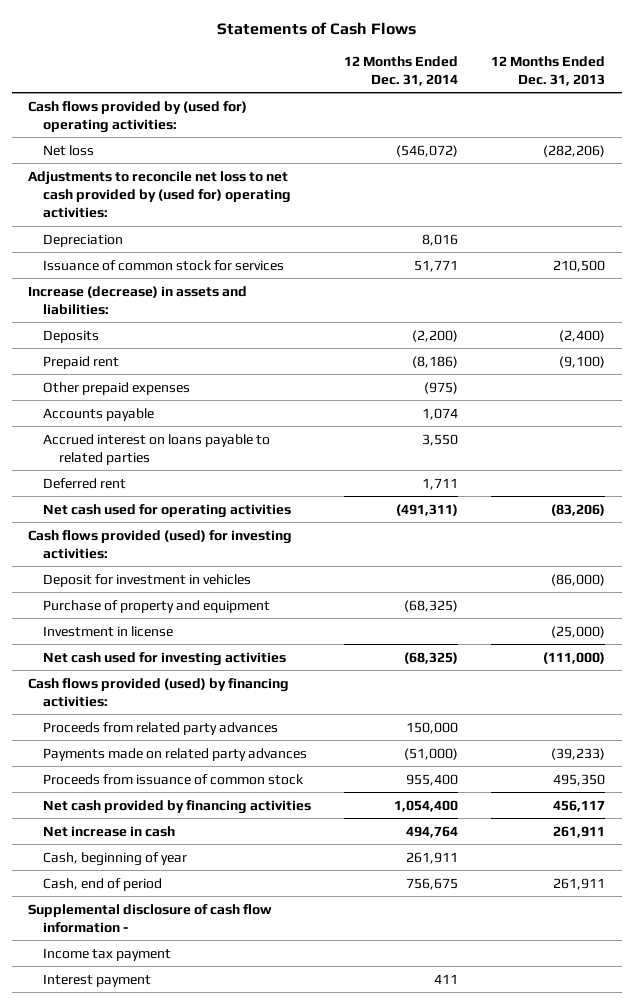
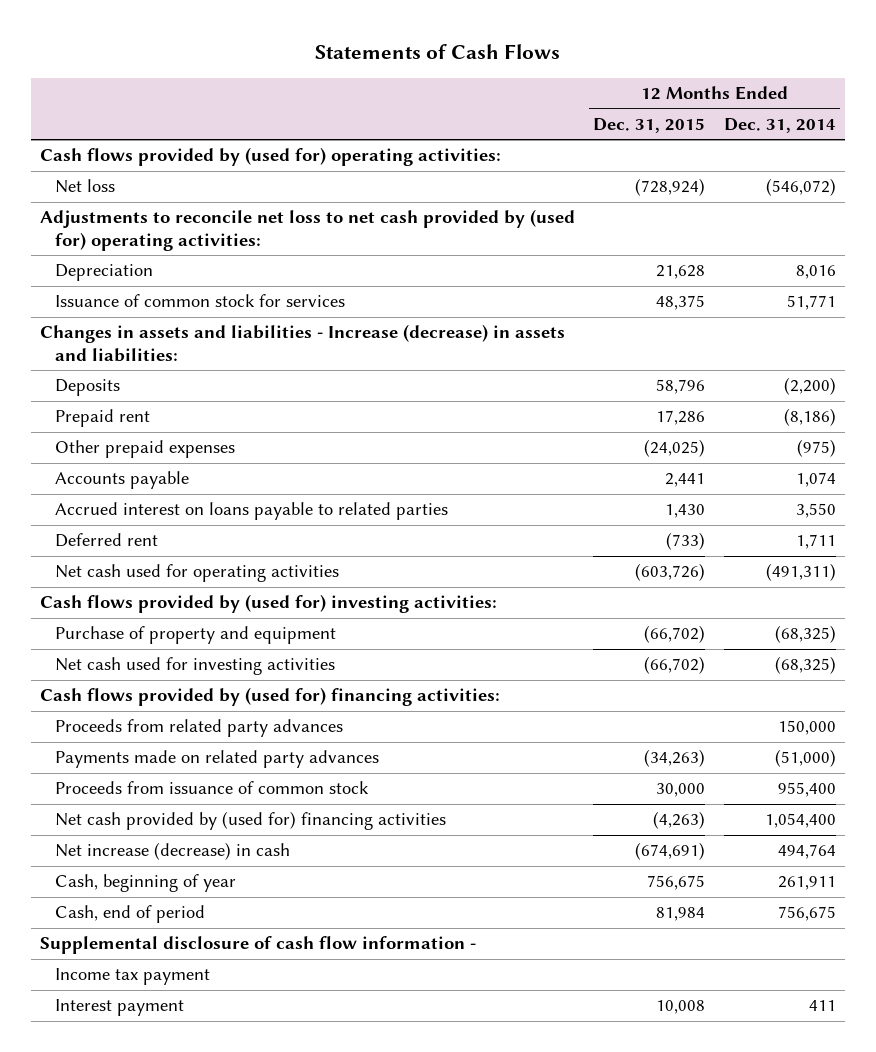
- | 12 Months Ended Dec. 31, 2014 | 12 Months Ended Dec. 31, 2013
+ | 12 Months Ended Dec. 31, 2015 | 12 Months Ended Dec. 31, 2014
- Increase (decrease) in assets and liabilities:
+ Changes in assets and liabilities - Increase (decrease) in assets and liabilities:
- Cash flows provided (used) for investing activities:
- Deposit for investment in vehicles | | (86,000)
+ Cash flows provided by (used for) investing activities:
- Investment in license | | (25,000)
- Cash flows provided (used) by financing activities:
+ Cash flows provided by (used for) financing activities:
- Net cash provided by financing activities | 1,054,400 | 456,117
- Net increase in cash | 494,764 | 261,911
+ Net cash provided by (used for) financing activities | (4,263) | 1,054,400
+ Net increase (decrease) in cash | (674,691) | 494,764

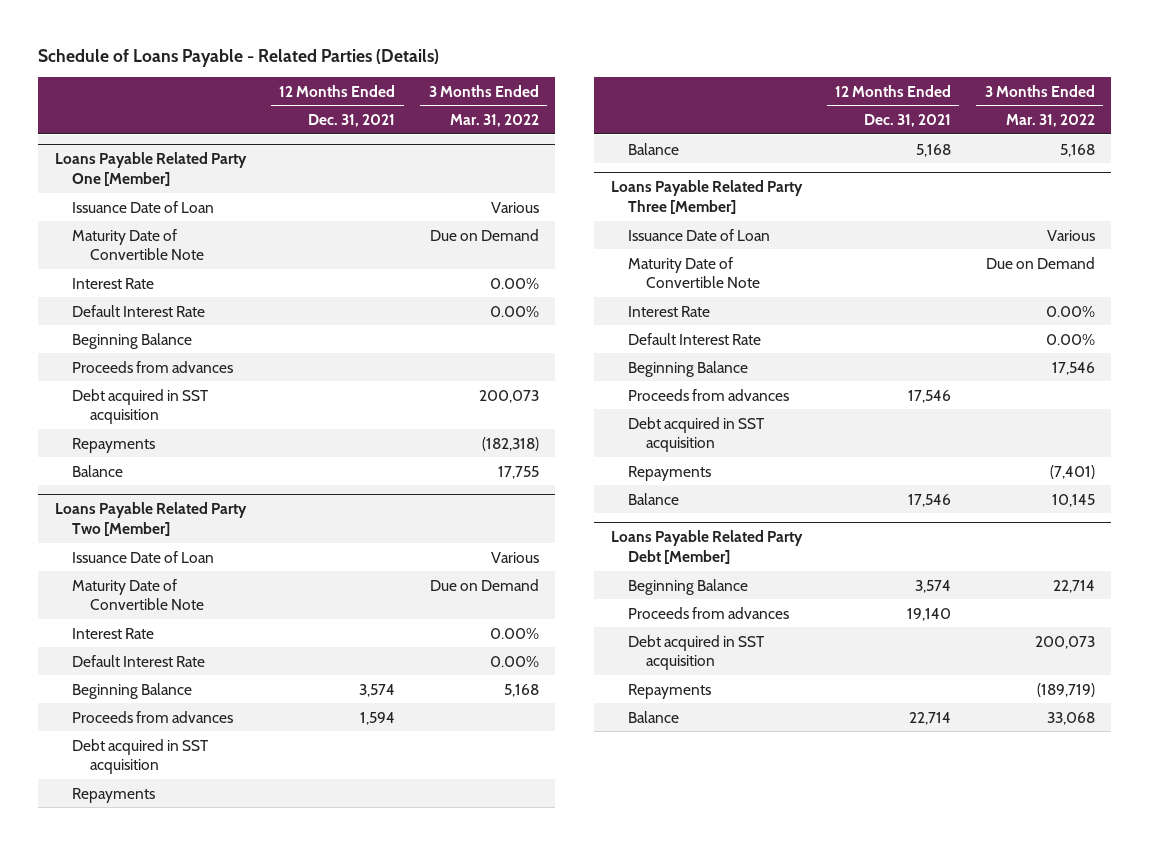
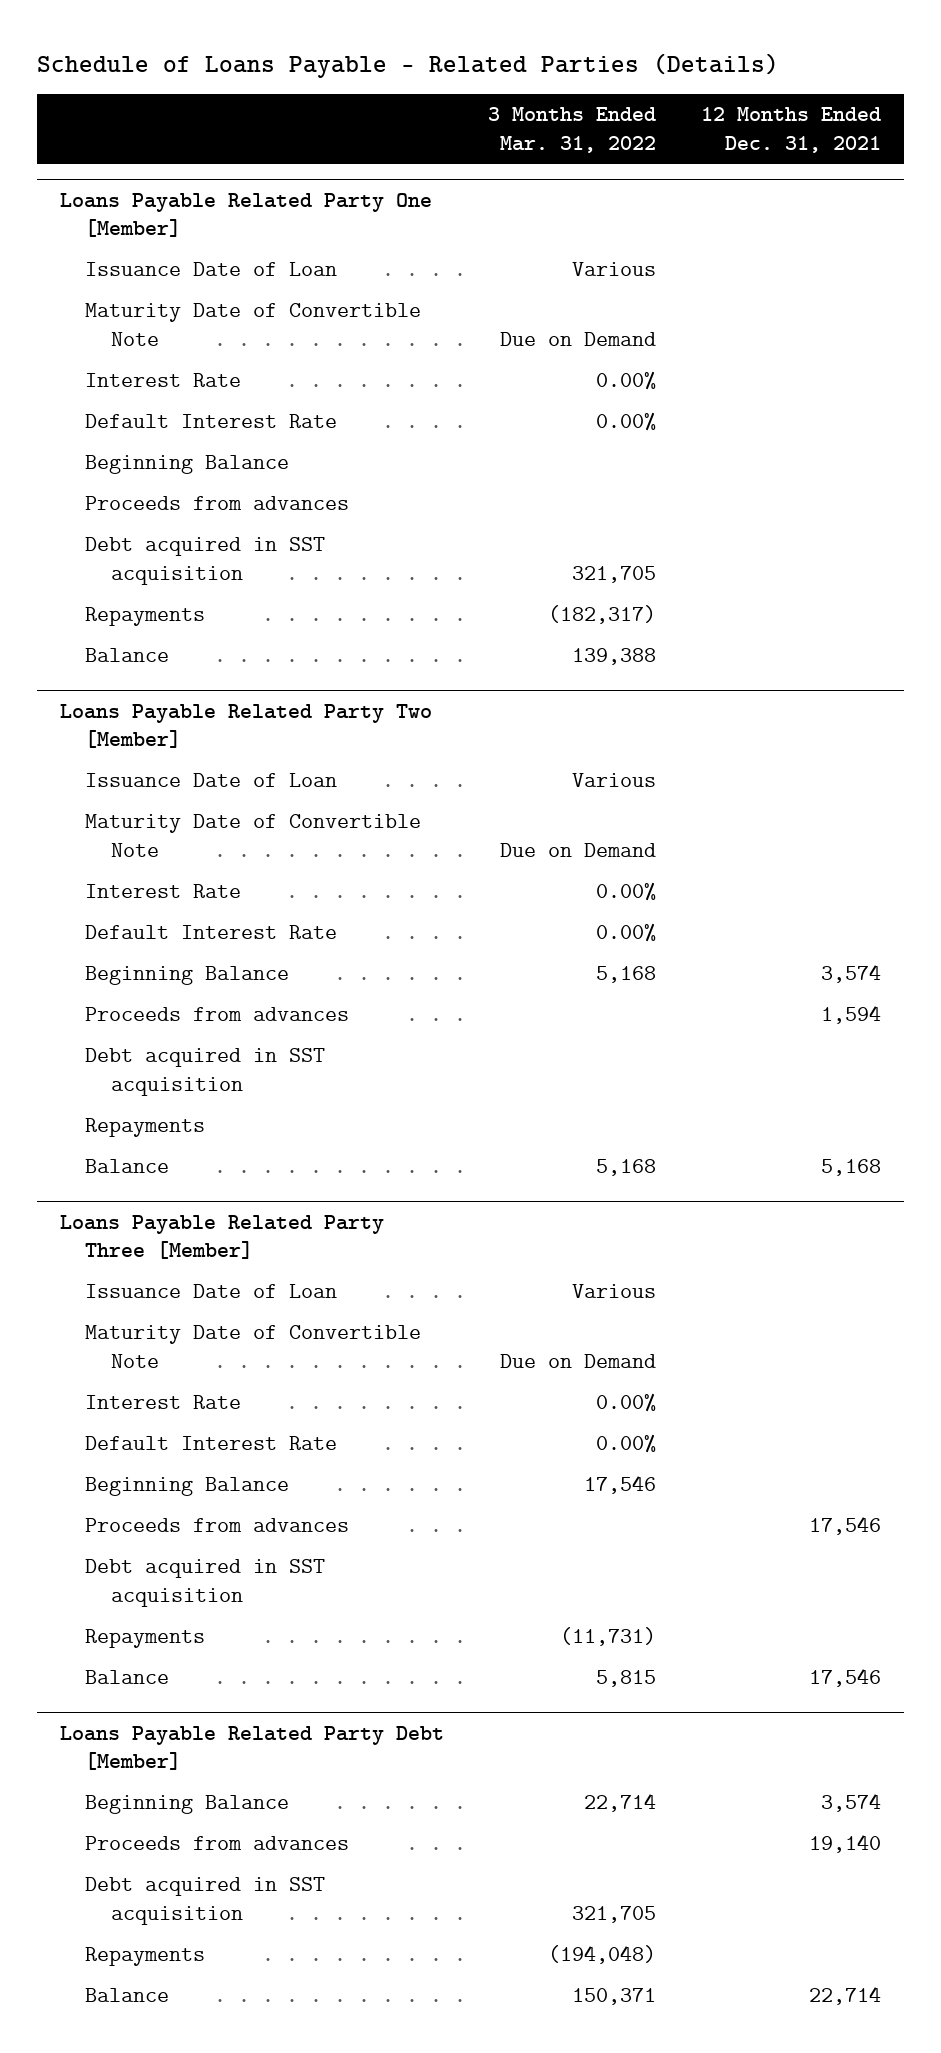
- | 12 Months Ended Dec. 31, 2021 | 3 Months Ended Mar. 31, 2022
+ | 3 Months Ended Mar. 31, 2022 | 12 Months Ended Dec. 31, 2021
@ Loans Payable Related Party One [Member]
- Debt acquired in SST acquisition | | 200,073
- Repayments | | (182,318)
- Balance | | 17,755
+ Debt acquired in SST acquisition | 321,705 |
+ Repayments | (182,317) |
+ Balance | 139,388 |
@ Loans Payable Related Party Three [Member]
- Repayments | | (7,401)
- Balance | 17,546 | 10,145
+ Repayments | (11,731) |
+ Balance | 5,815 | 17,546
@ Loans Payable Related Party Debt [Member]
- Debt acquired in SST acquisition | | 200,073
- Repayments | | (189,719)
- Balance | 22,714 | 33,068
+ Debt acquired in SST acquisition | 321,705 |
+ Repayments | (194,048) |
+ Balance | 150,371 | 22,714

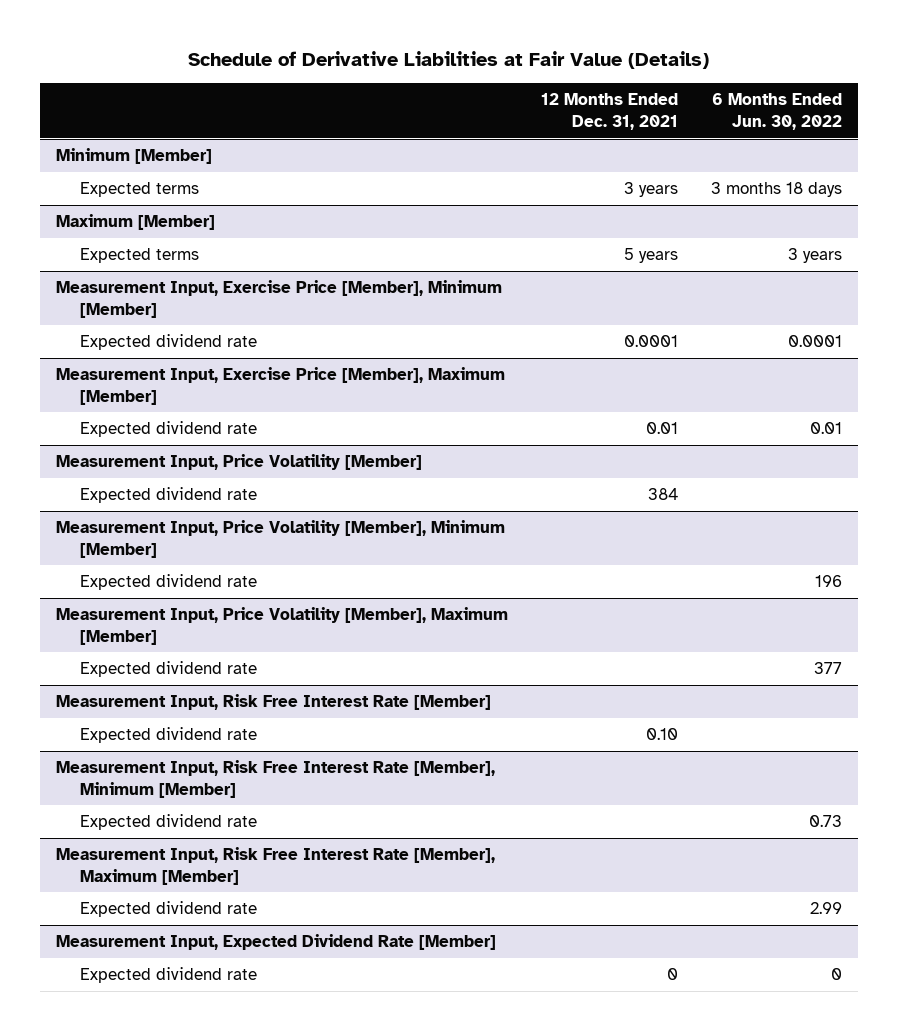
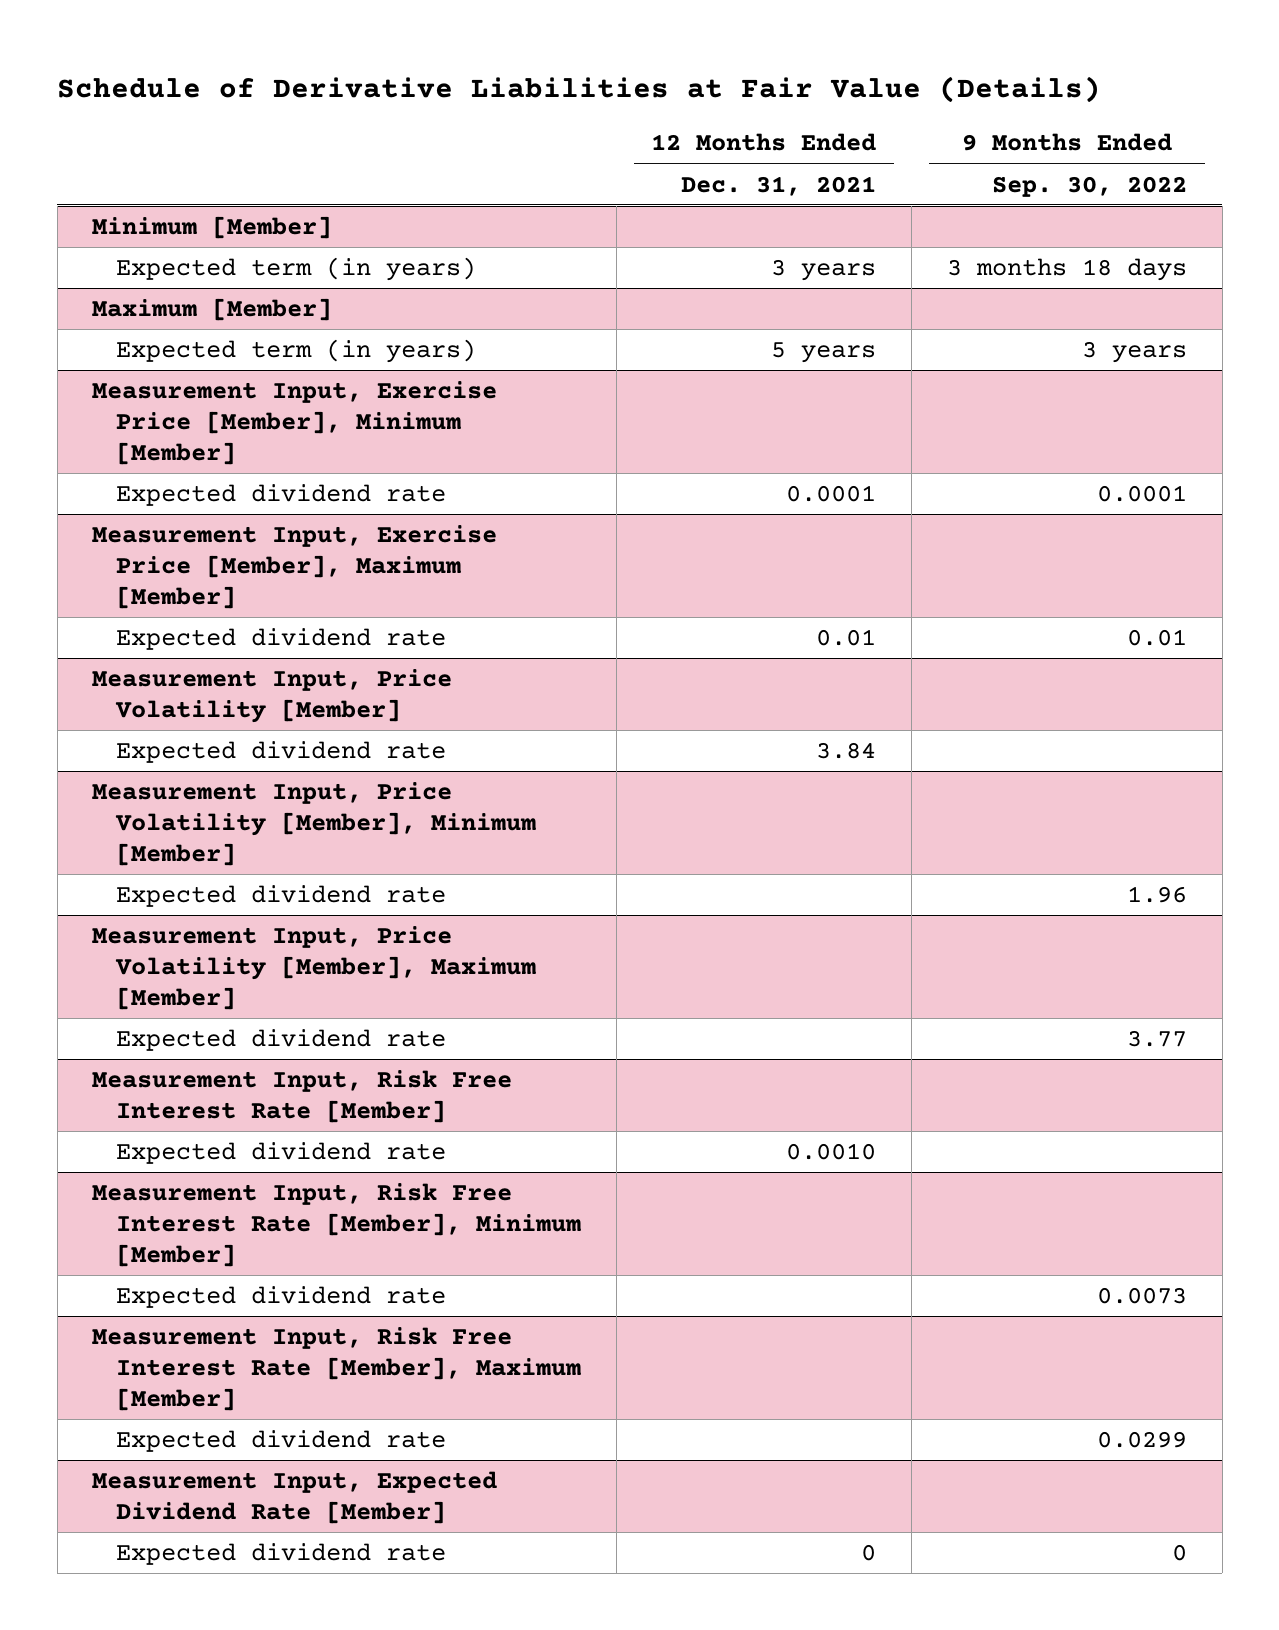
- | 12 Months Ended Dec. 31, 2021 | 6 Months Ended Jun. 30, 2022
+ | 12 Months Ended Dec. 31, 2021 | 9 Months Ended Sep. 30, 2022
@ Minimum [Member]
- Expected terms | 3 years | 3 months 18 days
+ Expected term (in years) | 3 years | 3 months 18 days
@ Maximum [Member]
- Expected terms | 5 years | 3 years
+ Expected term (in years) | 5 years | 3 years
@ Measurement Input, Price Volatility [Member]
- Expected dividend rate | 384 |
+ Expected dividend rate | 3.84 |
@ Measurement Input, Risk Free Interest Rate [Member]
- Expected dividend rate | 0.10 |
+ Expected dividend rate | 0.0010 |

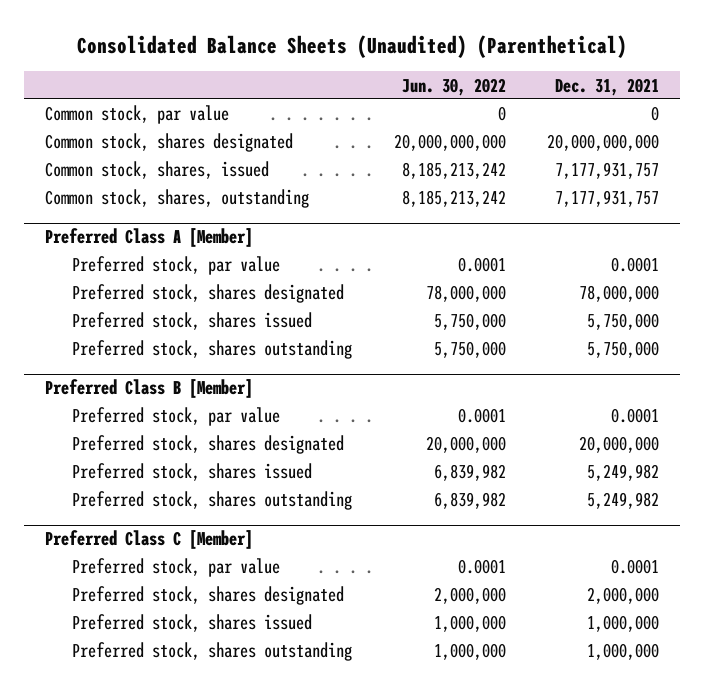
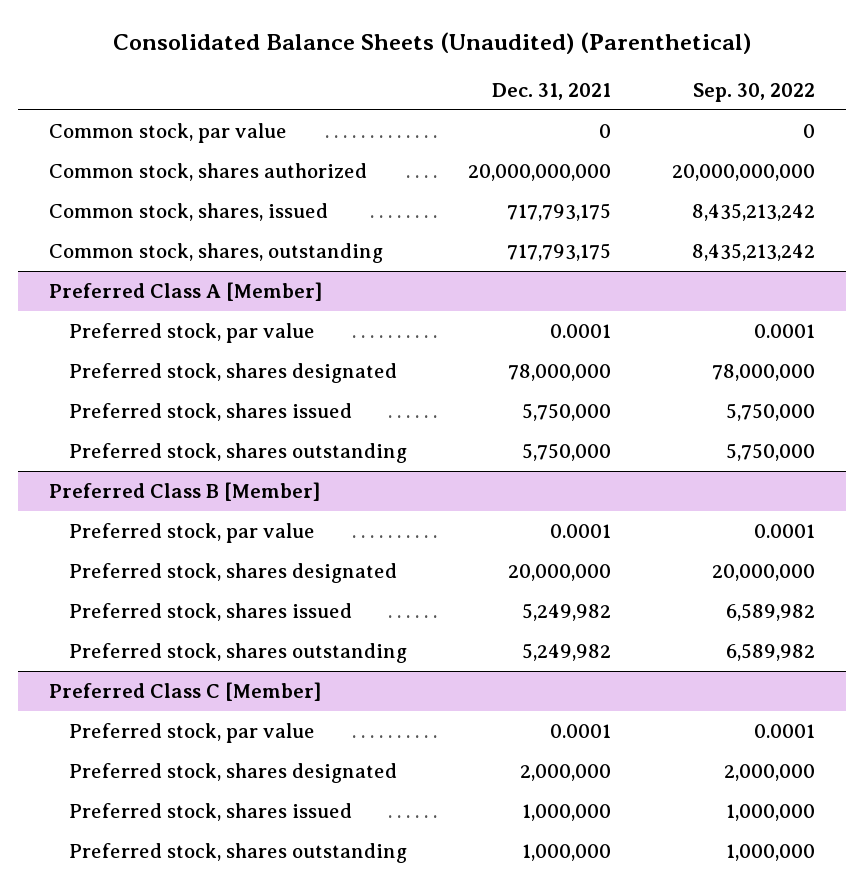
- | Jun. 30, 2022 | Dec. 31, 2021
+ | Dec. 31, 2021 | Sep. 30, 2022
- Common stock, shares designated | 20,000,000,000 | 20,000,000,000
- Common stock, shares, issued | 8,185,213,242 | 7,177,931,757
- Common stock, shares, outstanding | 8,185,213,242 | 7,177,931,757
+ Common stock, shares authorized | 20,000,000,000 | 20,000,000,000
+ Common stock, shares, issued | 717,793,175 | 8,435,213,242
+ Common stock, shares, outstanding | 717,793,175 | 8,435,213,242

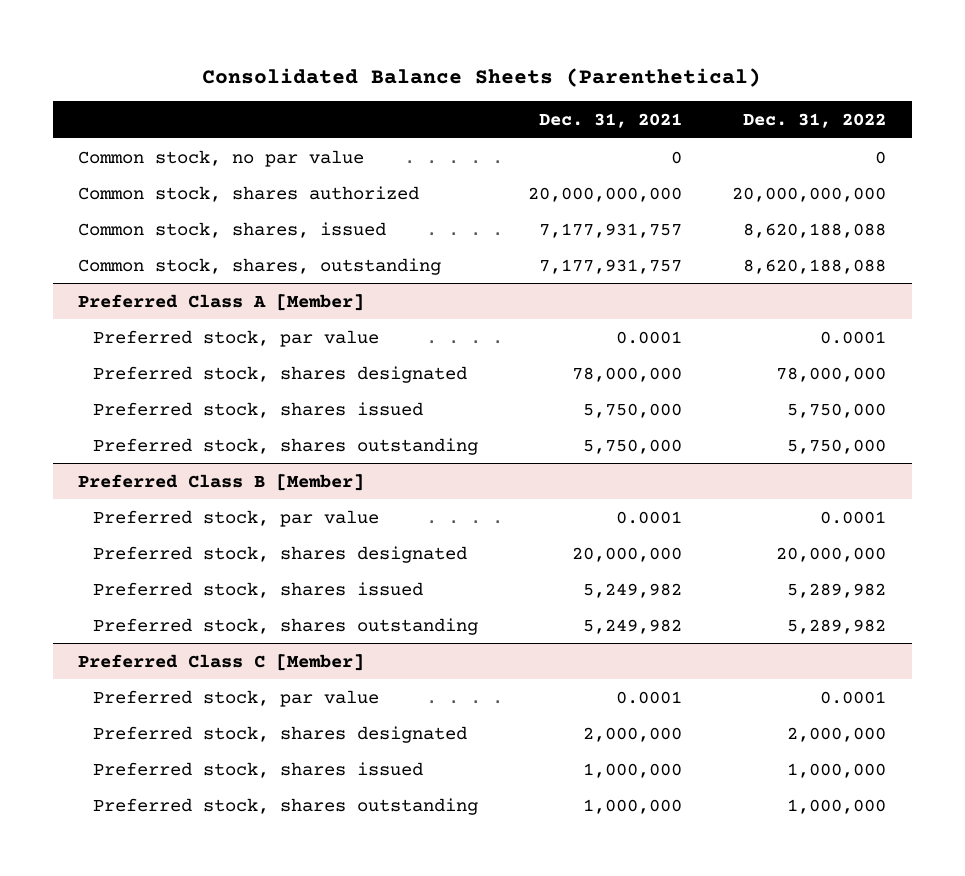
- Consolidated Balance Sheets (Unaudited) (Parenthetical)
+ Consolidated Balance Sheets (Parenthetical)
- | Dec. 31, 2021 | Sep. 30, 2022
+ | Dec. 31, 2021 | Dec. 31, 2022
- Common stock, par value | 0 | 0
+ Common stock, no par value | 0 | 0
- Common stock, shares, issued | 717,793,175 | 8,435,213,242
- Common stock, shares, outstanding | 717,793,175 | 8,435,213,242
+ Common stock, shares, issued | 7,177,931,757 | 8,620,188,088
+ Common stock, shares, outstanding | 7,177,931,757 | 8,620,188,088

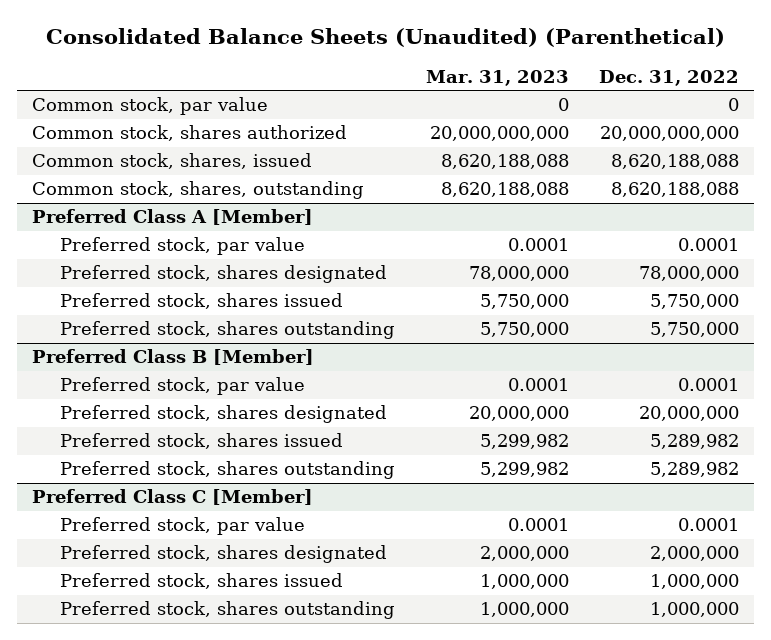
- Consolidated Balance Sheets (Parenthetical)
+ Consolidated Balance Sheets (Unaudited) (Parenthetical)
- | Dec. 31, 2021 | Dec. 31, 2022
+ | Mar. 31, 2023 | Dec. 31, 2022
- Common stock, no par value | 0 | 0
+ Common stock, par value | 0 | 0

